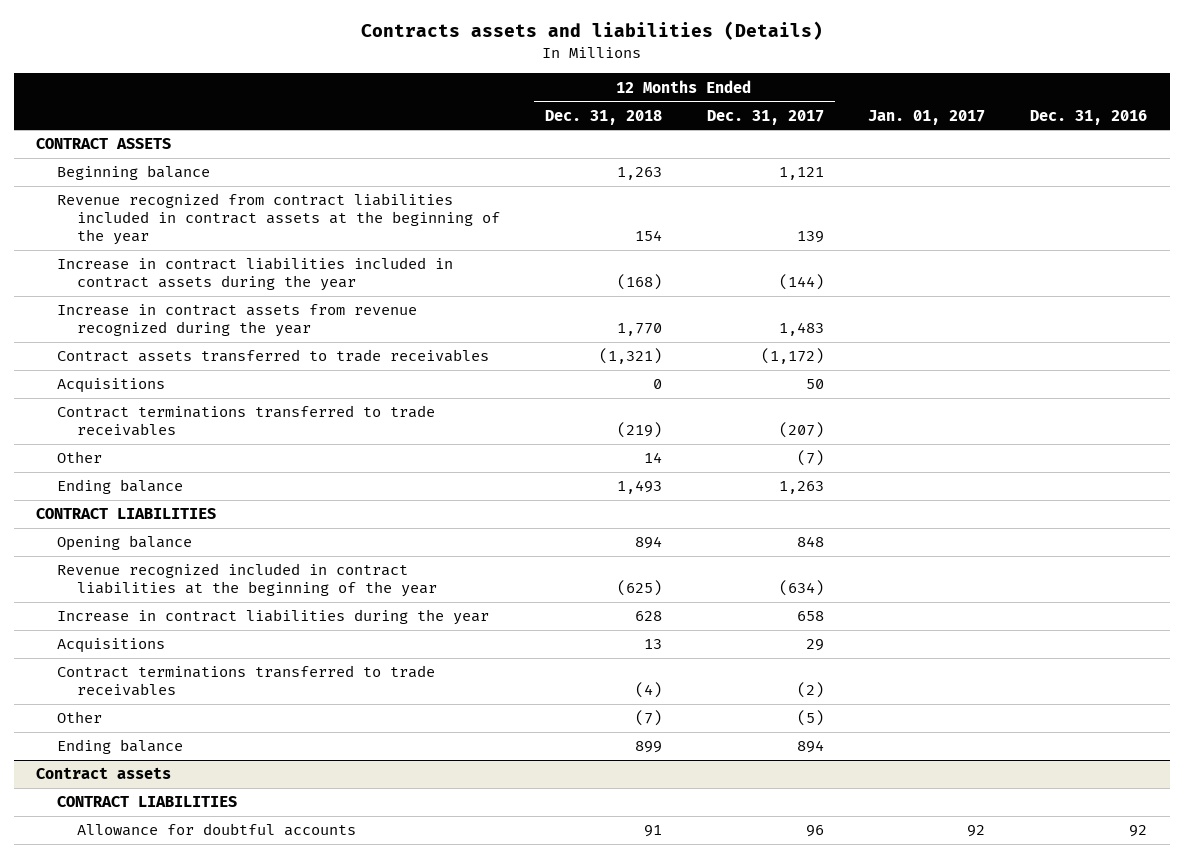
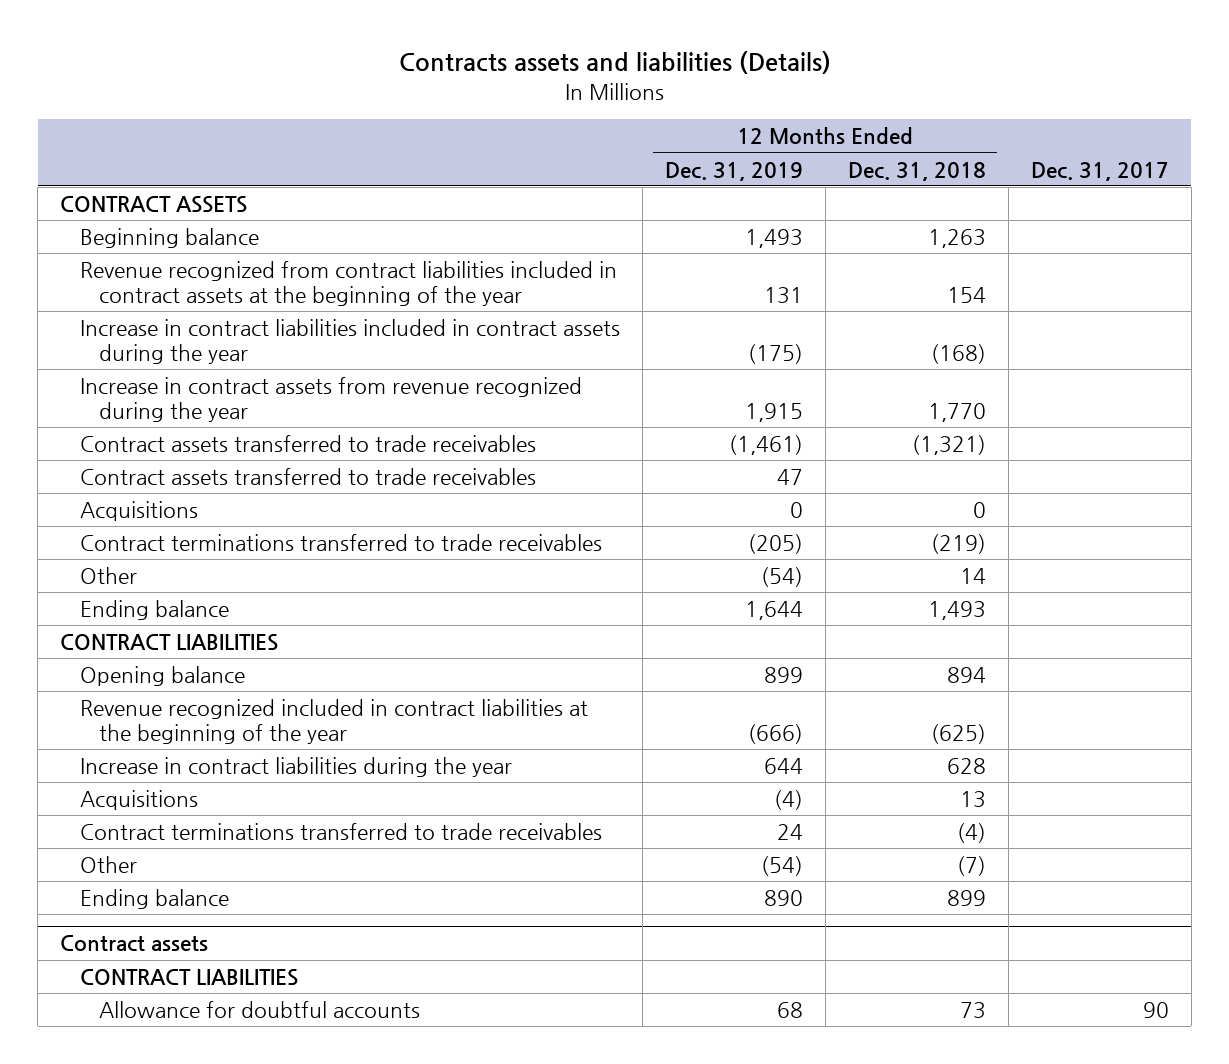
- | 12 Months Ended Dec. 31, 2018 | 12 Months Ended Dec. 31, 2017 | Jan. 01, 2017 | Dec. 31, 2016
+ | 12 Months Ended Dec. 31, 2019 | 12 Months Ended Dec. 31, 2018 | Dec. 31, 2017
+ Contract assets transferred to trade receivables | 47 | |
@ Contract assets
- Allowance for doubtful accounts | 91 | 96 | 92 | 92
+ Allowance for doubtful accounts | 68 | 73 | 90

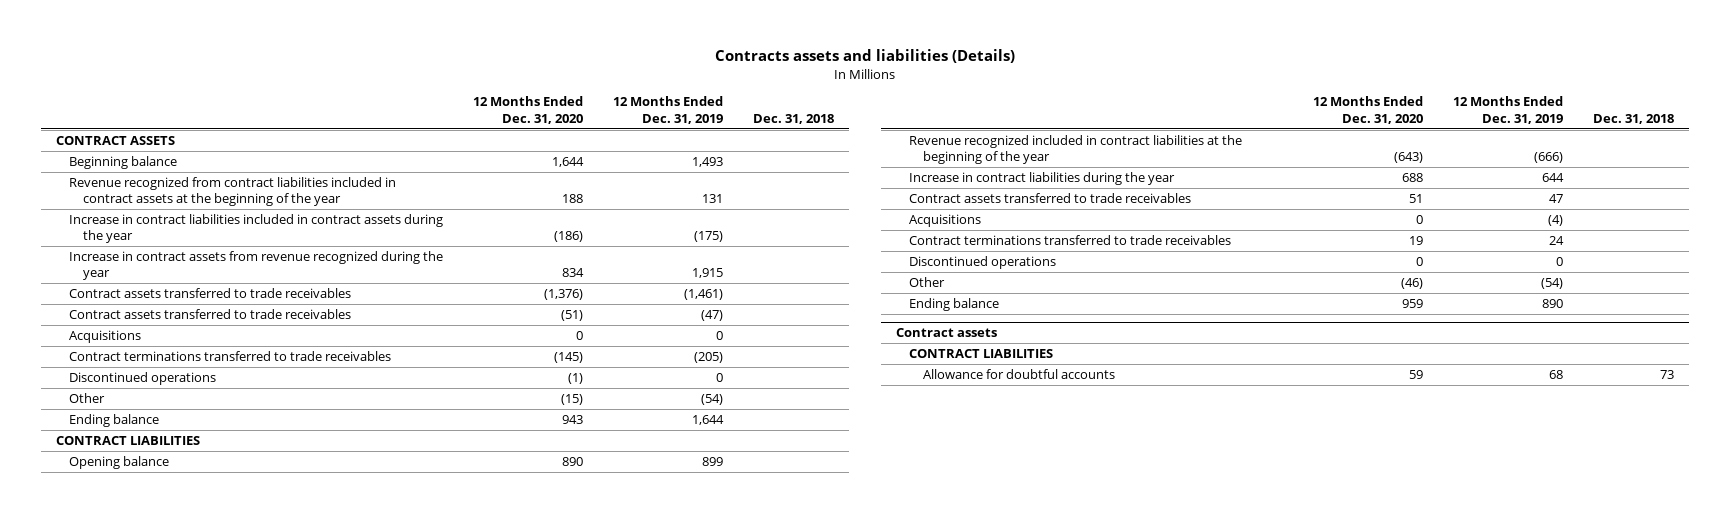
- | 12 Months Ended Dec. 31, 2019 | 12 Months Ended Dec. 31, 2018 | Dec. 31, 2017
+ | 12 Months Ended Dec. 31, 2020 | 12 Months Ended Dec. 31, 2019 | Dec. 31, 2018
+ Contract assets transferred to trade receivables | (51) | (47) |
+ Discontinued operations | (1) | 0 |
moved down: Contract assets transferred to trade receivables | 51 | 47 |
+ Discontinued operations | 0 | 0 |

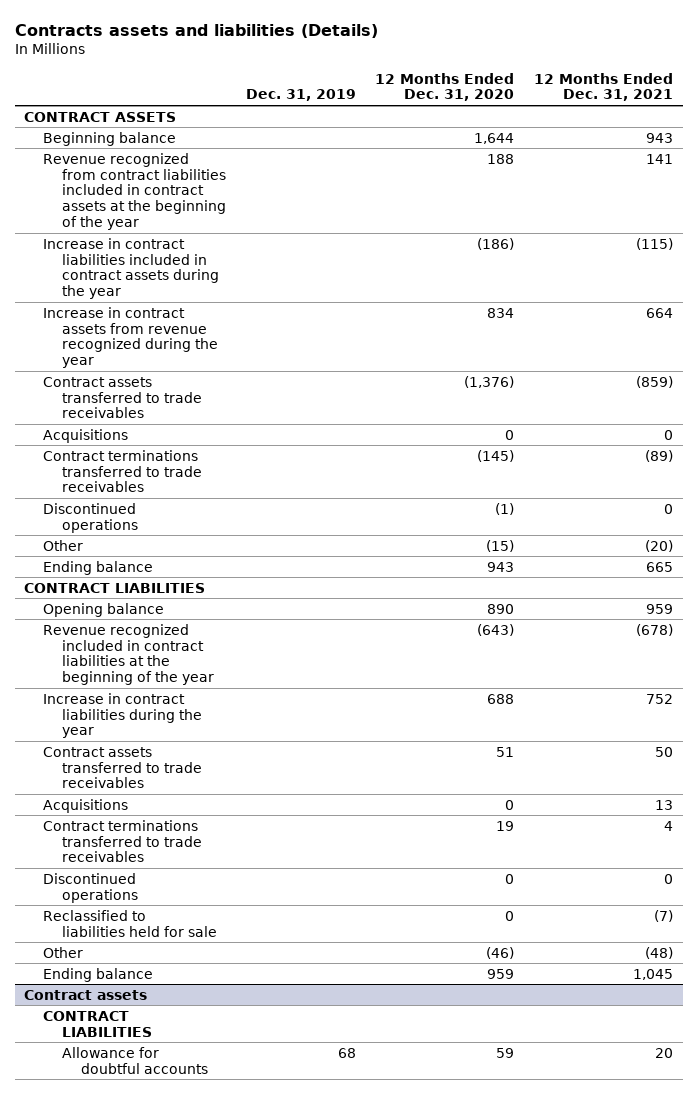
- | 12 Months Ended Dec. 31, 2020 | 12 Months Ended Dec. 31, 2019 | Dec. 31, 2018
+ | Dec. 31, 2019 | 12 Months Ended Dec. 31, 2020 | 12 Months Ended Dec. 31, 2021
- Contract assets transferred to trade receivables | (51) | (47) |
+ Reclassified to liabilities held for sale | | 0 | (7)

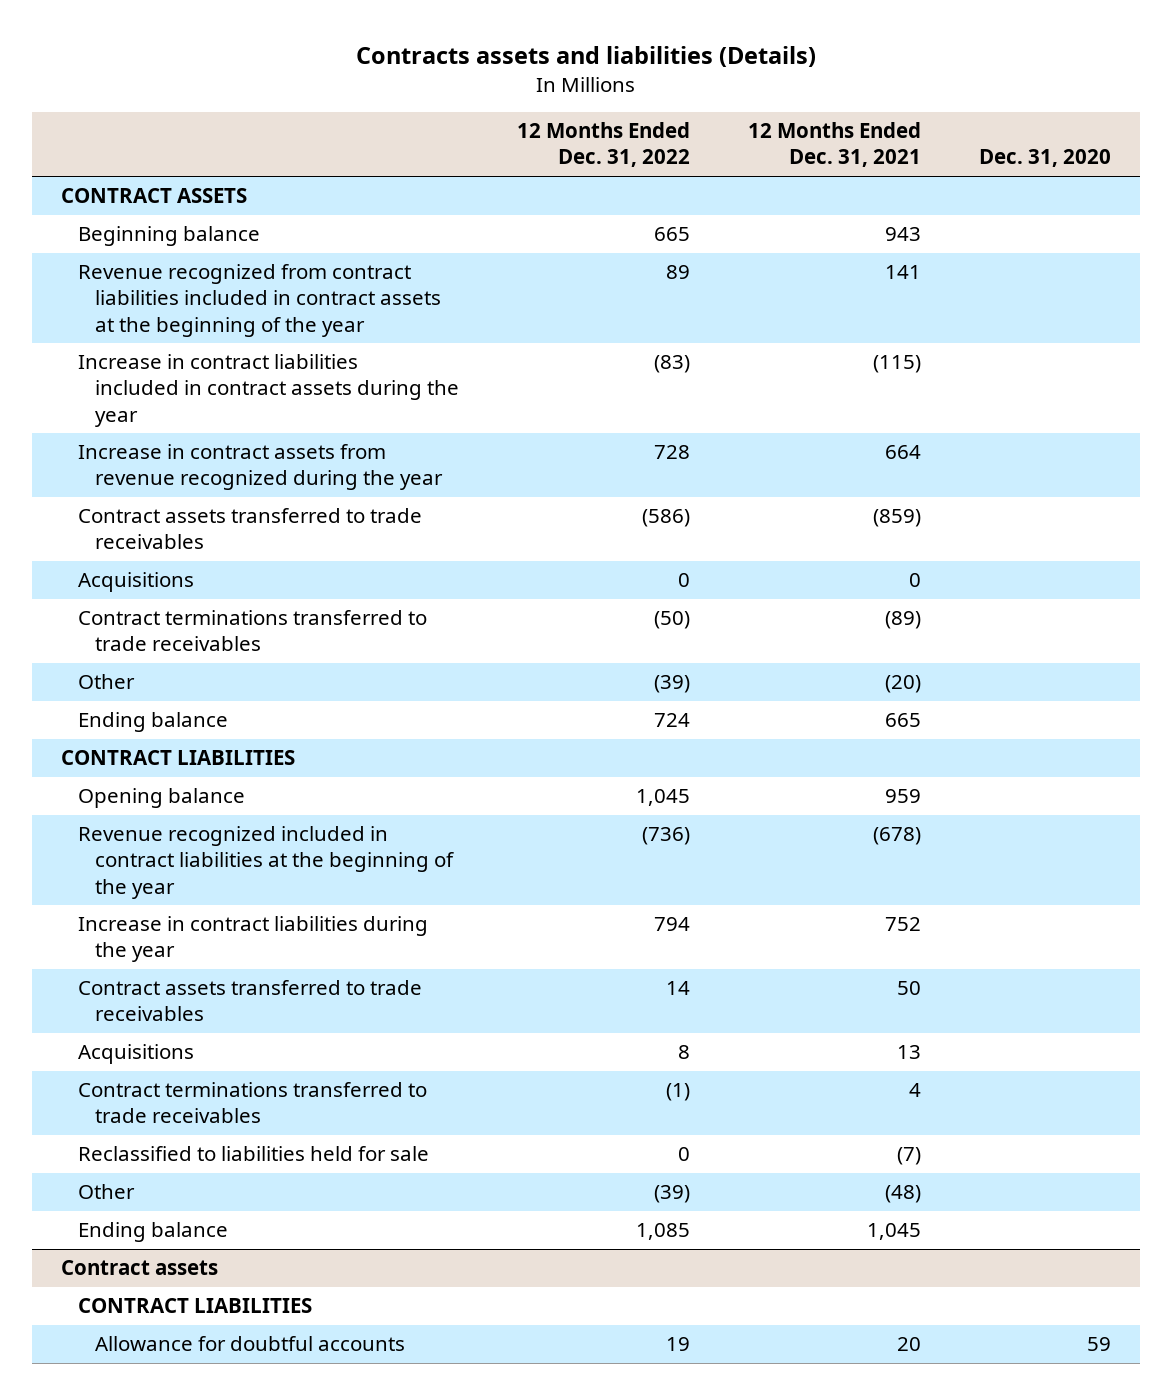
- | Dec. 31, 2019 | 12 Months Ended Dec. 31, 2020 | 12 Months Ended Dec. 31, 2021
+ | 12 Months Ended Dec. 31, 2022 | 12 Months Ended Dec. 31, 2021 | Dec. 31, 2020
- Discontinued operations | | (1) | 0
- Discontinued operations | | 0 | 0

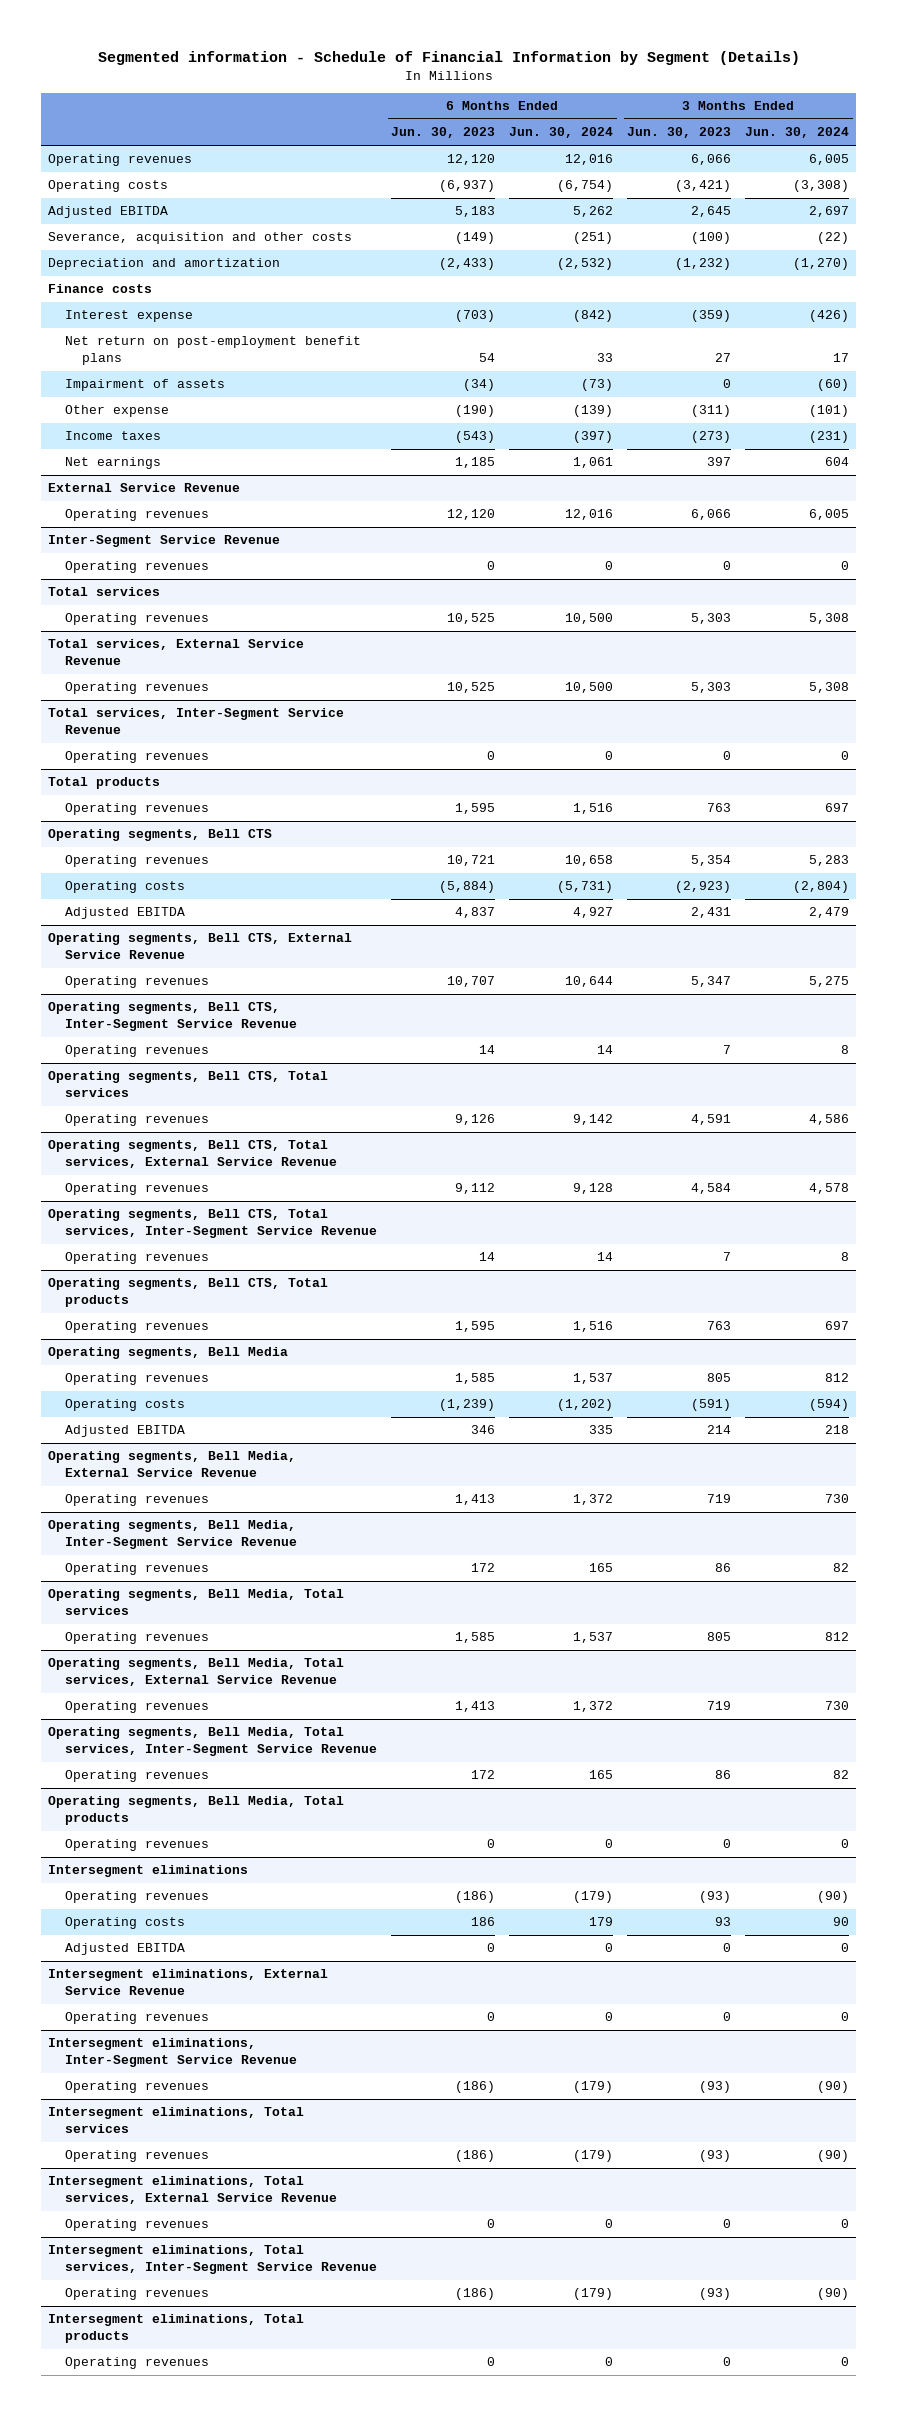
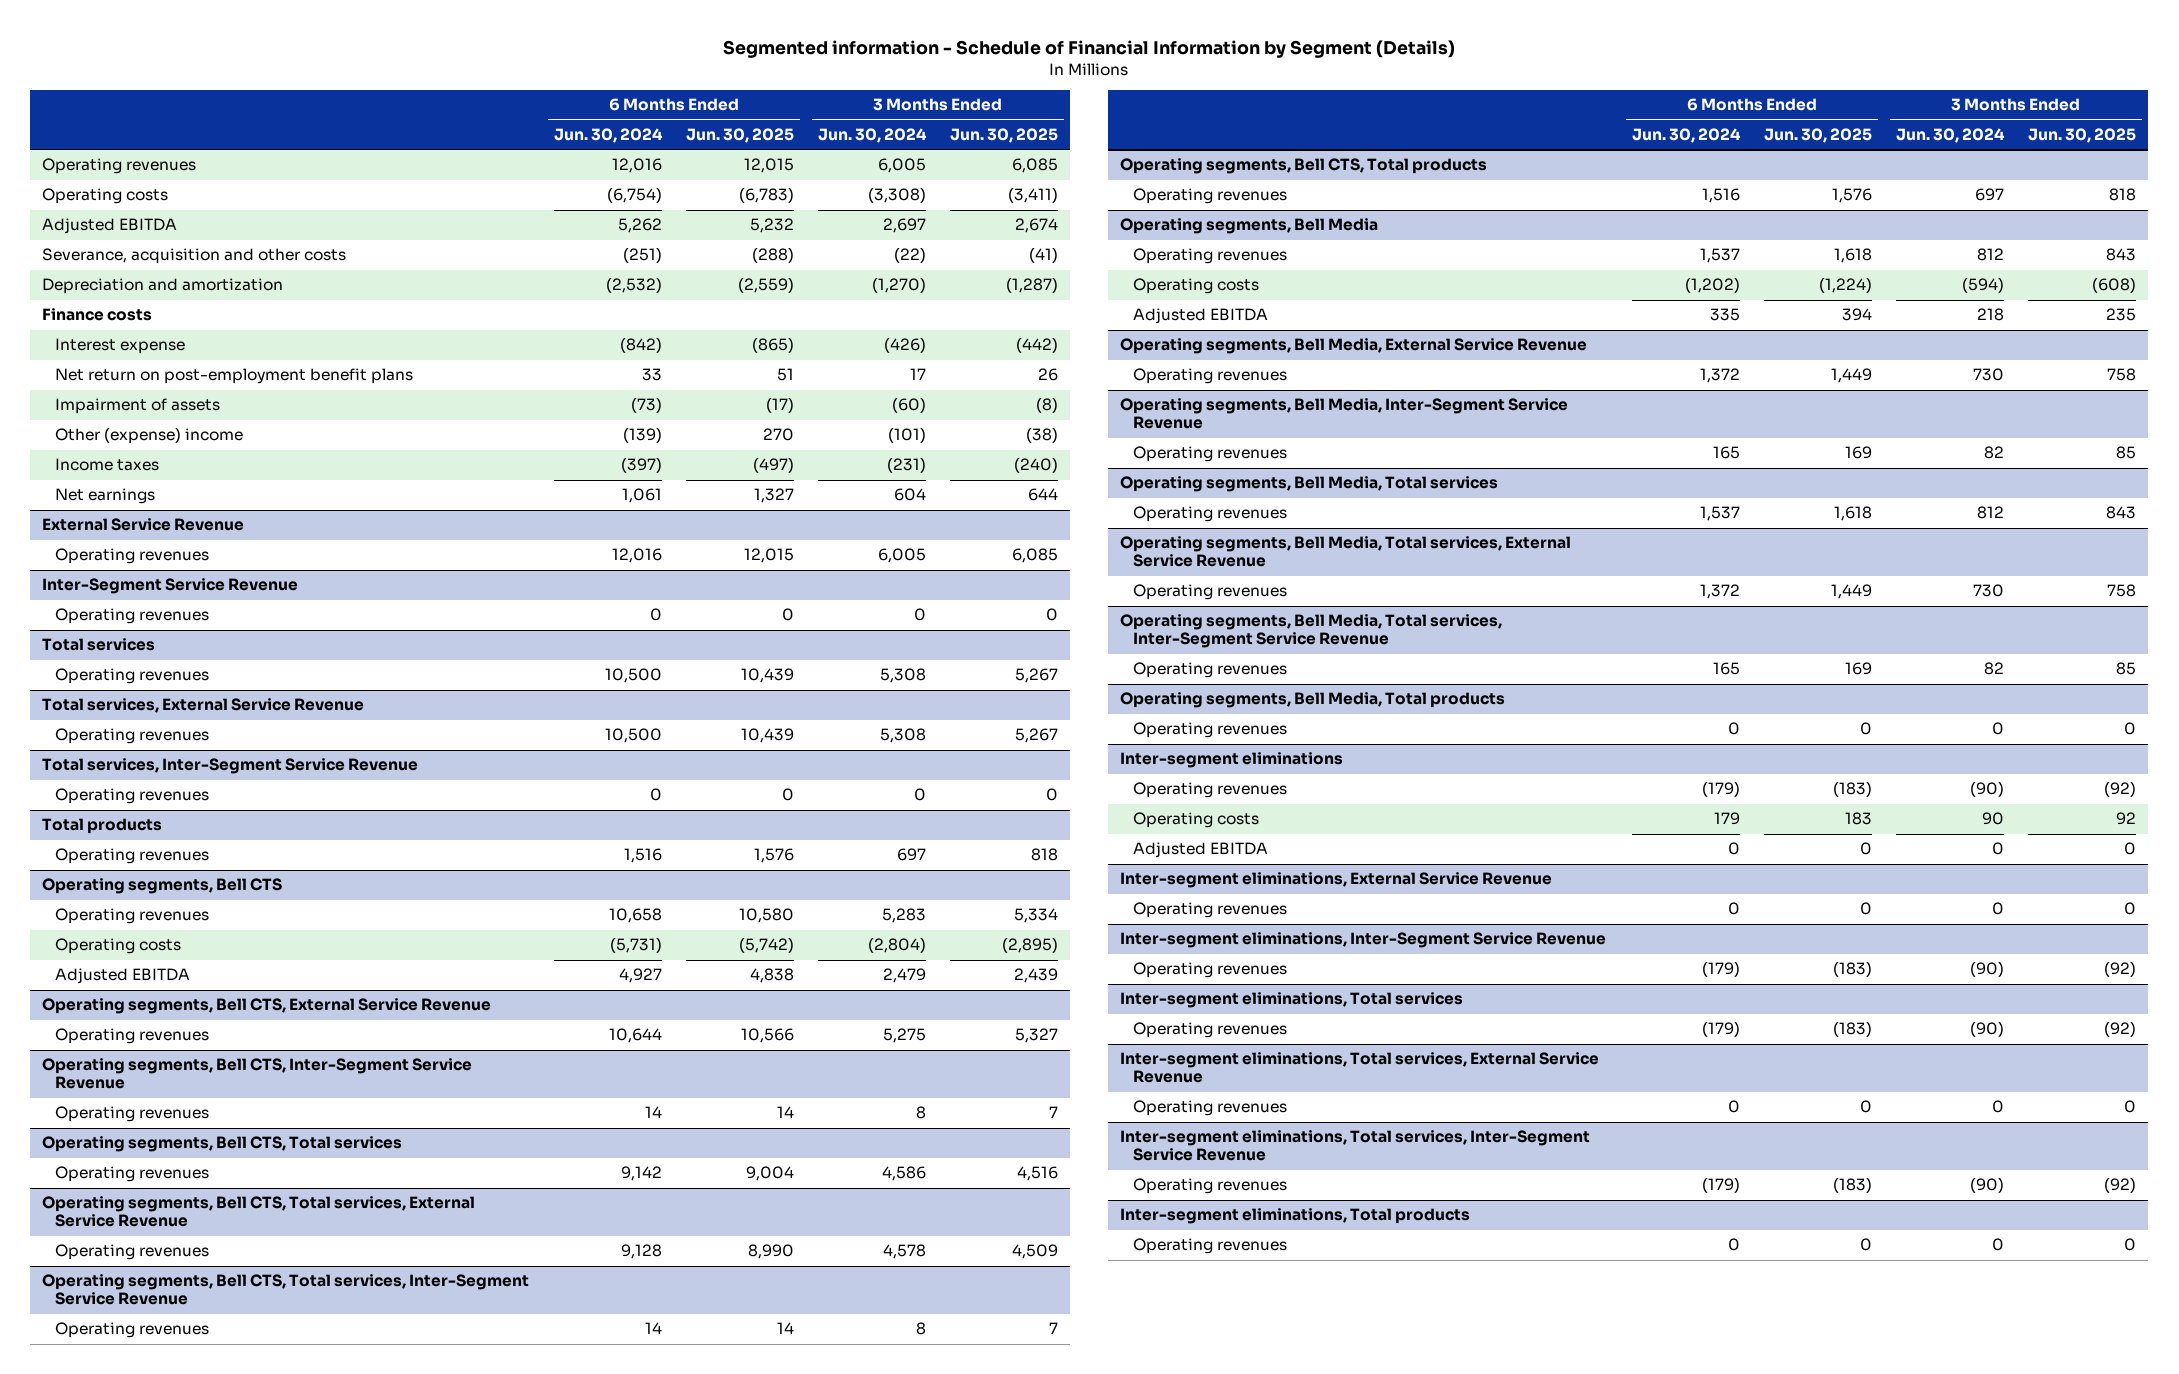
- | 6 Months Ended Jun. 30, 2023 | 6 Months Ended Jun. 30, 2024 | 3 Months Ended Jun. 30, 2023 | 3 Months Ended Jun. 30, 2024
+ | 6 Months Ended Jun. 30, 2024 | 6 Months Ended Jun. 30, 2025 | 3 Months Ended Jun. 30, 2024 | 3 Months Ended Jun. 30, 2025
- Other expense | (190) | (139) | (311) | (101)
+ Other (expense) income | (139) | 270 | (101) | (38)
- Intersegment eliminations
+ Inter-segment eliminations
- Intersegment eliminations, External Service Revenue
+ Inter-segment eliminations, External Service Revenue
- Intersegment eliminations, Inter-Segment Service Revenue
+ Inter-segment eliminations, Inter-Segment Service Revenue
- Intersegment eliminations, Total services
+ Inter-segment eliminations, Total services
- Intersegment eliminations, Total services, External Service Revenue
+ Inter-segment eliminations, Total services, External Service Revenue
- Intersegment eliminations, Total services, Inter-Segment Service Revenue
+ Inter-segment eliminations, Total services, Inter-Segment Service Revenue
- Intersegment eliminations, Total products
+ Inter-segment eliminations, Total products

